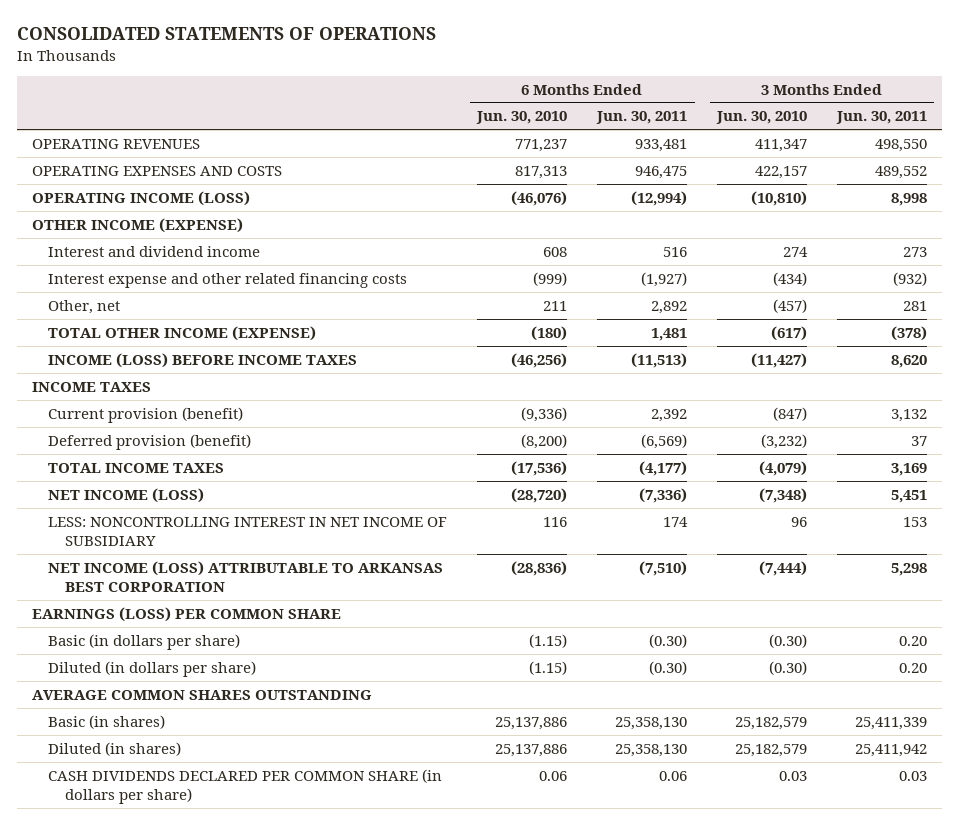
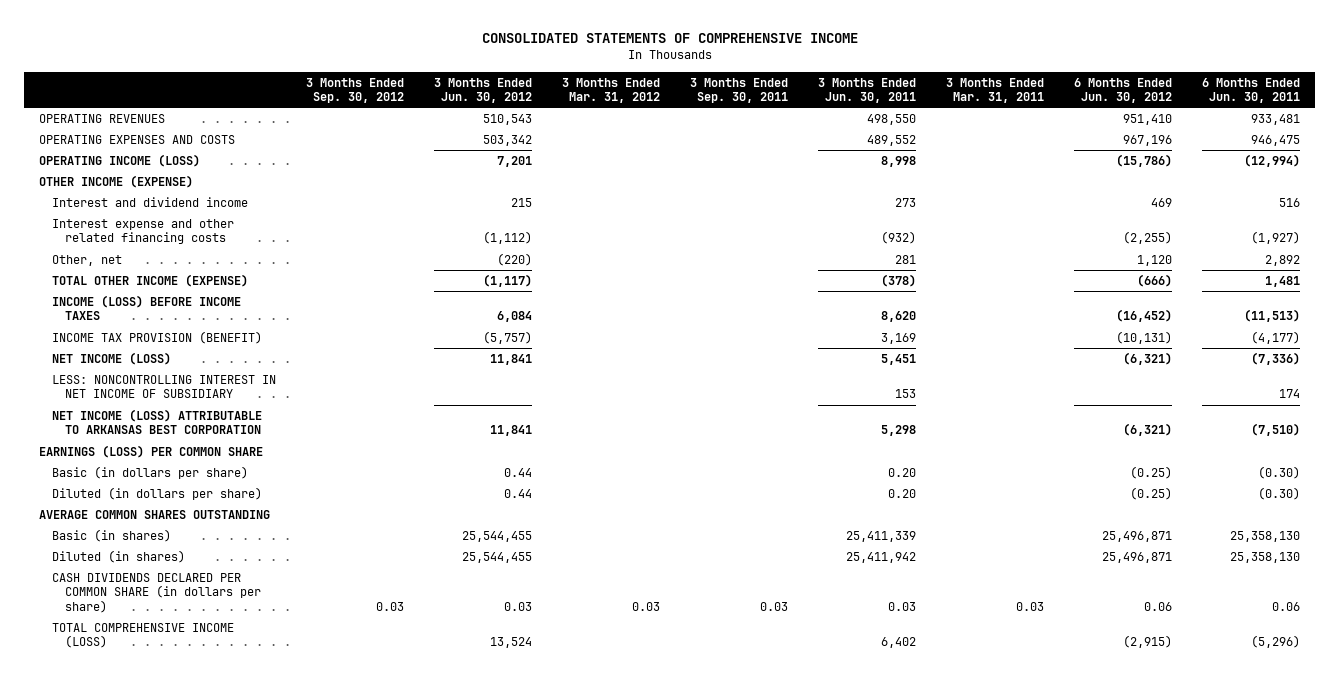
- CONSOLIDATED STATEMENTS OF OPERATIONS
+ CONSOLIDATED STATEMENTS OF COMPREHENSIVE INCOME
- | 6 Months Ended Jun. 30, 2010 | 6 Months Ended Jun. 30, 2011 | 3 Months Ended Jun. 30, 2010 | 3 Months Ended Jun. 30, 2011
+ | 3 Months Ended Sep. 30, 2012 | 3 Months Ended Jun. 30, 2012 | 3 Months Ended Mar. 31, 2012 | 3 Months Ended Sep. 30, 2011 | 3 Months Ended Jun. 30, 2011 | 3 Months Ended Mar. 31, 2011 | 6 Months Ended Jun. 30, 2012 | 6 Months Ended Jun. 30, 2011
- INCOME TAXES
- Current provision (benefit) | (9,336) | 2,392 | (847) | 3,132
- Deferred provision (benefit) | (8,200) | (6,569) | (3,232) | 37
- TOTAL INCOME TAXES | (17,536) | (4,177) | (4,079) | 3,169
+ INCOME TAX PROVISION (BENEFIT) | | (5,757) | | | 3,169 | | (10,131) | (4,177)
+ TOTAL COMPREHENSIVE INCOME (LOSS) | | 13,524 | | | 6,402 | | (2,915) | (5,296)

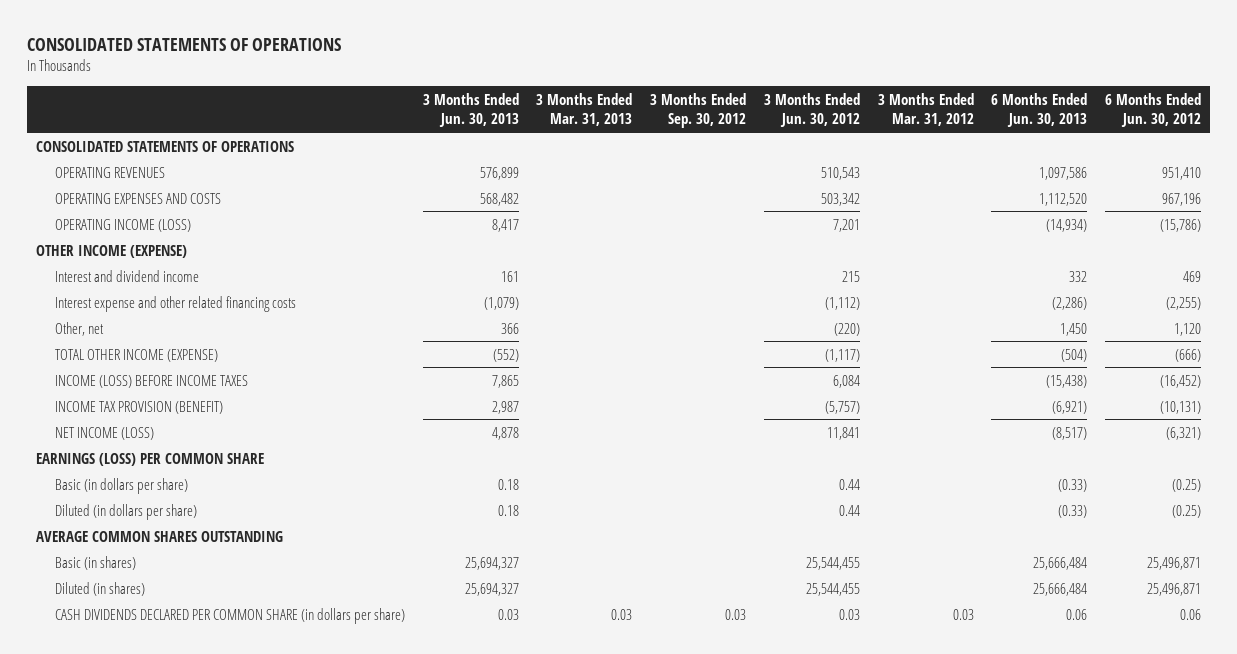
- CONSOLIDATED STATEMENTS OF COMPREHENSIVE INCOME
+ CONSOLIDATED STATEMENTS OF OPERATIONS
- | 3 Months Ended Sep. 30, 2012 | 3 Months Ended Jun. 30, 2012 | 3 Months Ended Mar. 31, 2012 | 3 Months Ended Sep. 30, 2011 | 3 Months Ended Jun. 30, 2011 | 3 Months Ended Mar. 31, 2011 | 6 Months Ended Jun. 30, 2012 | 6 Months Ended Jun. 30, 2011
+ | 3 Months Ended Jun. 30, 2013 | 3 Months Ended Mar. 31, 2013 | 3 Months Ended Sep. 30, 2012 | 3 Months Ended Jun. 30, 2012 | 3 Months Ended Mar. 31, 2012 | 6 Months Ended Jun. 30, 2013 | 6 Months Ended Jun. 30, 2012
+ CONSOLIDATED STATEMENTS OF OPERATIONS
- LESS: NONCONTROLLING INTEREST IN NET INCOME OF SUBSIDIARY | | | | | 153 | | | 174
- NET INCOME (LOSS) ATTRIBUTABLE TO ARKANSAS BEST CORPORATION | | 11,841 | | | 5,298 | | (6,321) | (7,510)
- TOTAL COMPREHENSIVE INCOME (LOSS) | | 13,524 | | | 6,402 | | (2,915) | (5,296)

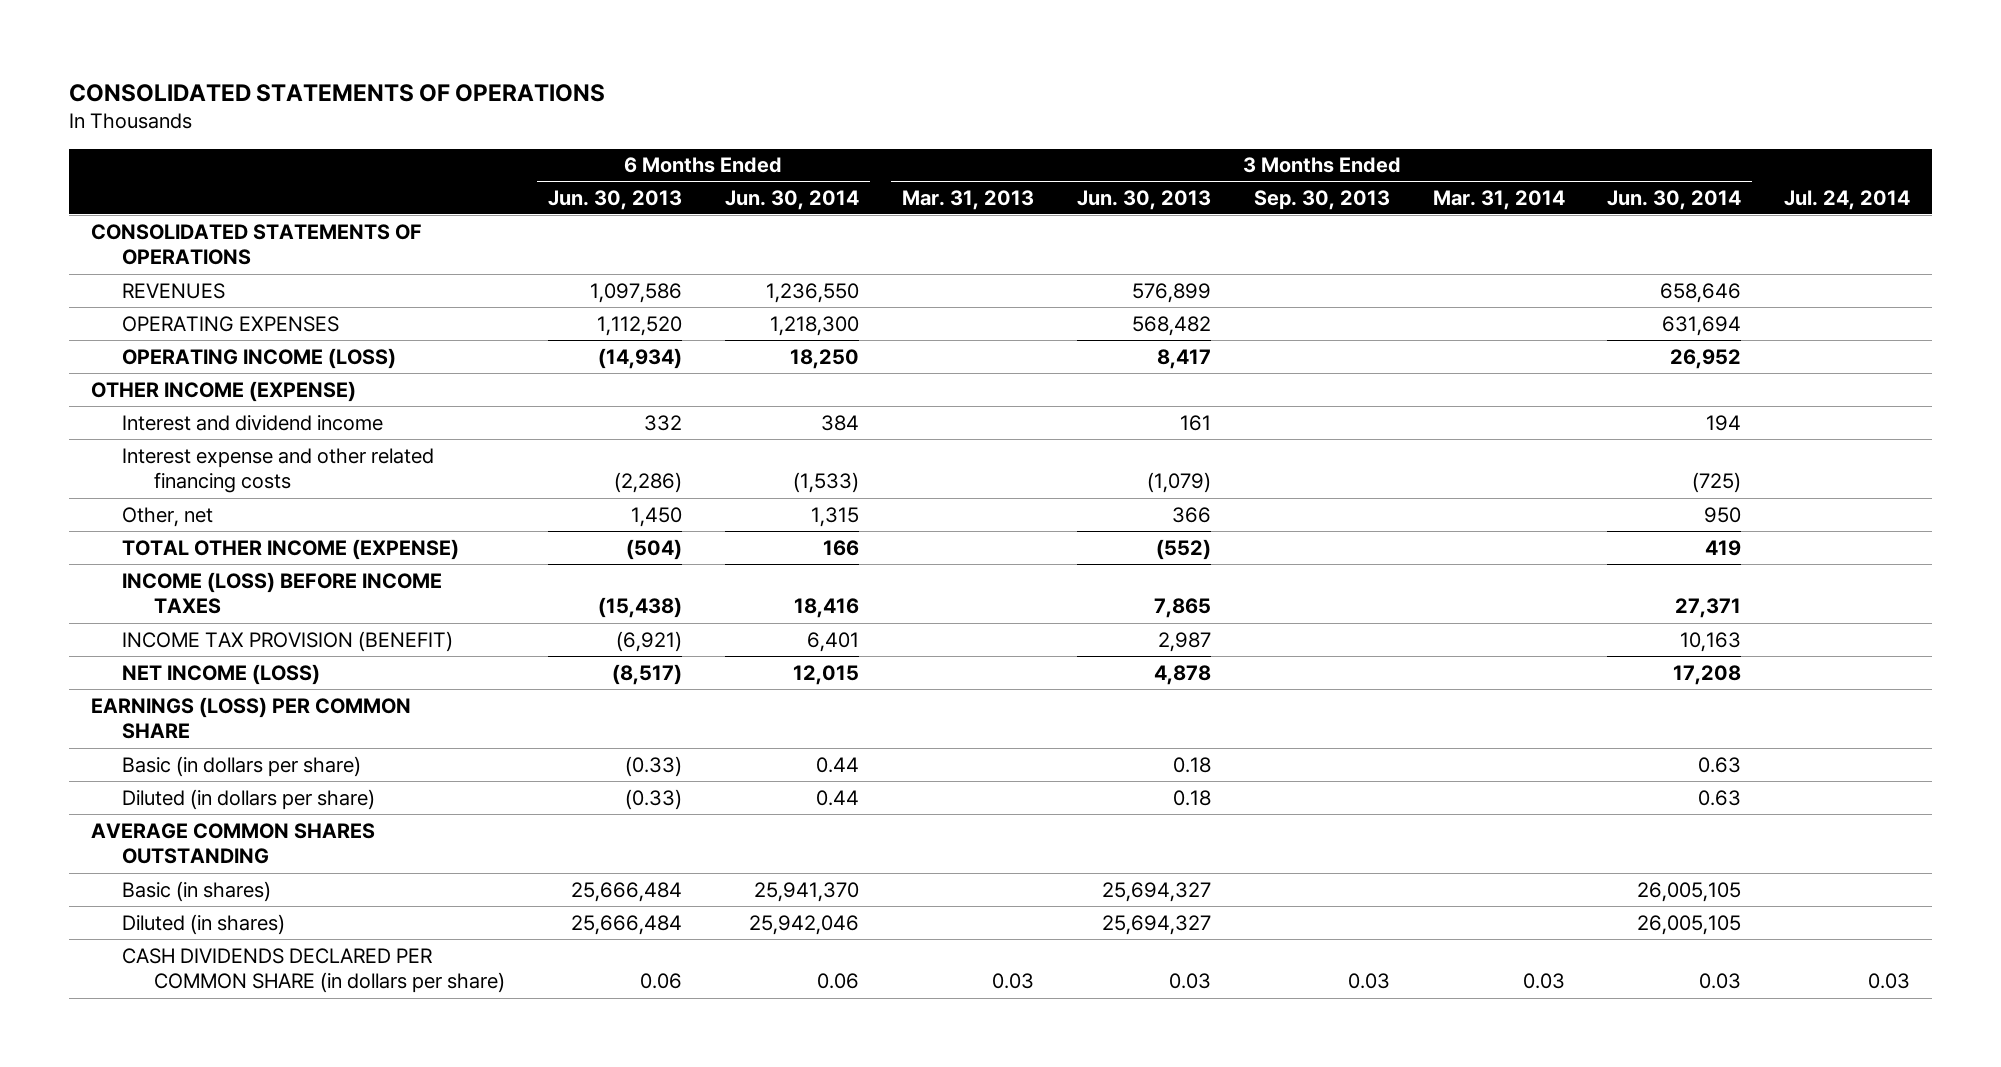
- | 3 Months Ended Jun. 30, 2013 | 3 Months Ended Mar. 31, 2013 | 3 Months Ended Sep. 30, 2012 | 3 Months Ended Jun. 30, 2012 | 3 Months Ended Mar. 31, 2012 | 6 Months Ended Jun. 30, 2013 | 6 Months Ended Jun. 30, 2012
+ | 6 Months Ended Jun. 30, 2013 | 6 Months Ended Jun. 30, 2014 | 3 Months Ended Mar. 31, 2013 | 3 Months Ended Jun. 30, 2013 | 3 Months Ended Sep. 30, 2013 | 3 Months Ended Mar. 31, 2014 | 3 Months Ended Jun. 30, 2014 | Jul. 24, 2014
- OPERATING REVENUES | 576,899 | | | 510,543 | | 1,097,586 | 951,410
- OPERATING EXPENSES AND COSTS | 568,482 | | | 503,342 | | 1,112,520 | 967,196
+ REVENUES | 1,097,586 | 1,236,550 | | 576,899 | | | 658,646 |
+ OPERATING EXPENSES | 1,112,520 | 1,218,300 | | 568,482 | | | 631,694 |

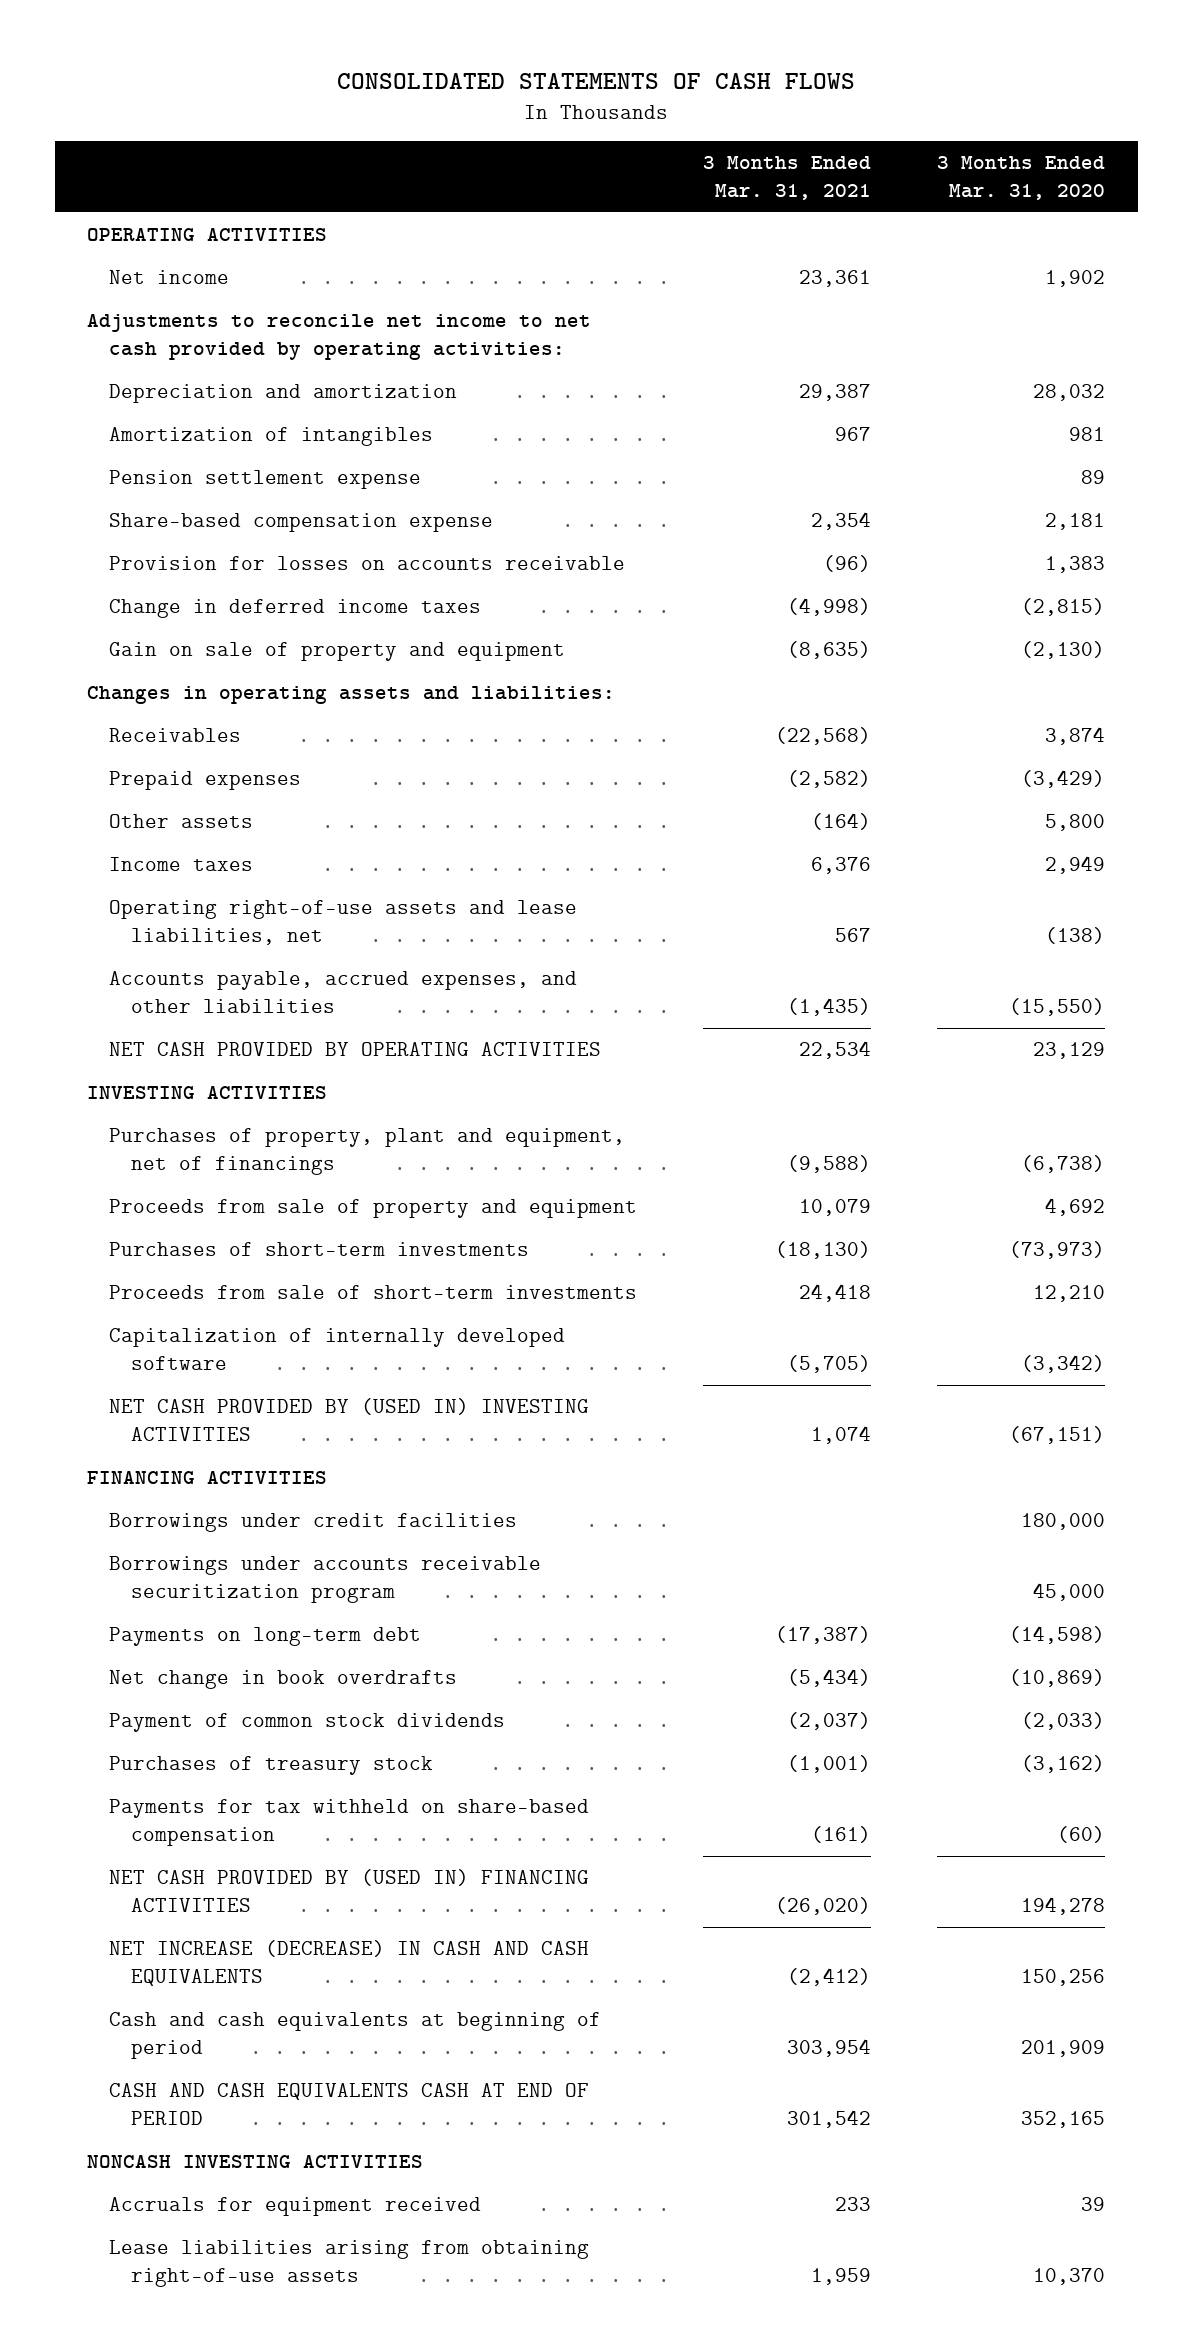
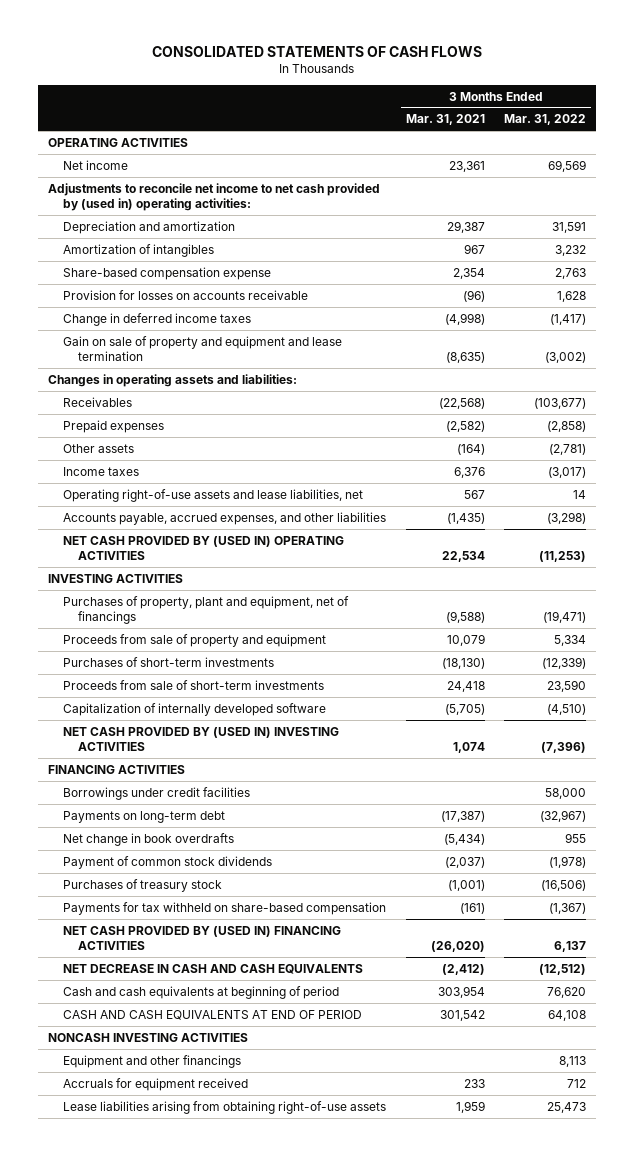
- | 3 Months Ended Mar. 31, 2021 | 3 Months Ended Mar. 31, 2020
+ | 3 Months Ended Mar. 31, 2021 | 3 Months Ended Mar. 31, 2022
- Adjustments to reconcile net income to net cash provided by operating activities:
+ Adjustments to reconcile net income to net cash provided by (used in) operating activities:
- Pension settlement expense | | 89
- Gain on sale of property and equipment | (8,635) | (2,130)
+ Gain on sale of property and equipment and lease termination | (8,635) | (3,002)
- NET CASH PROVIDED BY OPERATING ACTIVITIES | 22,534 | 23,129
+ NET CASH PROVIDED BY (USED IN) OPERATING ACTIVITIES | 22,534 | (11,253)
- Borrowings under accounts receivable securitization program | | 45,000
- NET INCREASE (DECREASE) IN CASH AND CASH EQUIVALENTS | (2,412) | 150,256
+ NET DECREASE IN CASH AND CASH EQUIVALENTS | (2,412) | (12,512)
- CASH AND CASH EQUIVALENTS CASH AT END OF PERIOD | 301,542 | 352,165
+ CASH AND CASH EQUIVALENTS AT END OF PERIOD | 301,542 | 64,108
+ Equipment and other financings | | 8,113

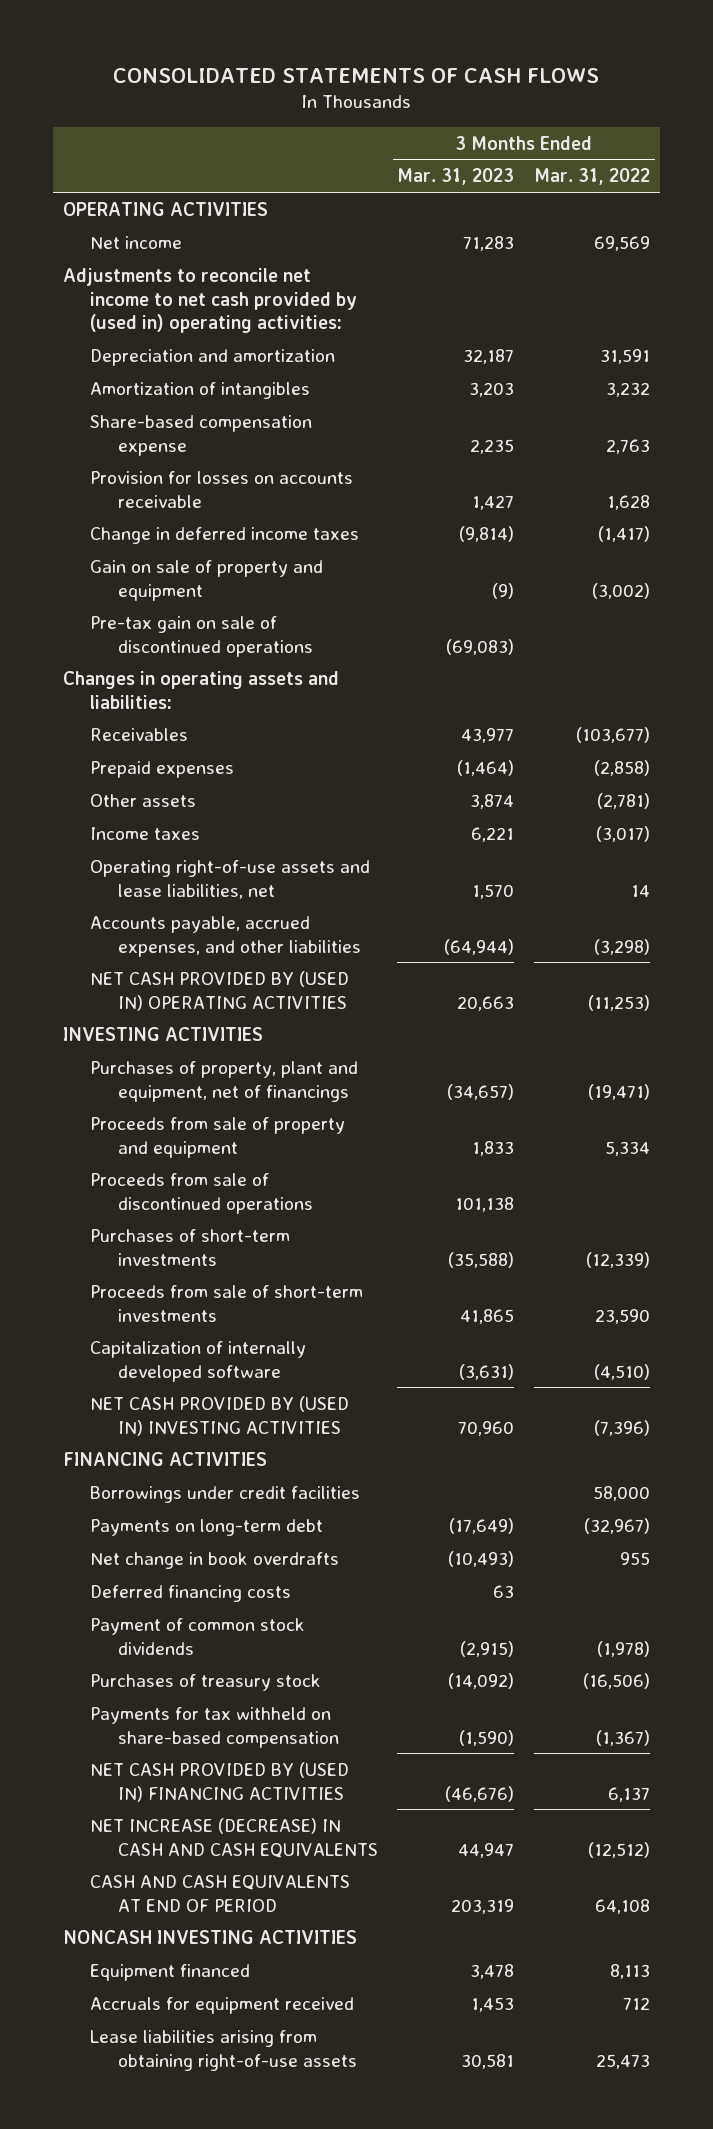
- | 3 Months Ended Mar. 31, 2021 | 3 Months Ended Mar. 31, 2022
+ | 3 Months Ended Mar. 31, 2023 | 3 Months Ended Mar. 31, 2022
- Gain on sale of property and equipment and lease termination | (8,635) | (3,002)
+ Gain on sale of property and equipment | (9) | (3,002)
+ Pre-tax gain on sale of discontinued operations | (69,083) |
+ Proceeds from sale of discontinued operations | 101,138 |
+ Deferred financing costs | 63 |
- NET DECREASE IN CASH AND CASH EQUIVALENTS | (2,412) | (12,512)
- Cash and cash equivalents at beginning of period | 303,954 | 76,620
+ NET INCREASE (DECREASE) IN CASH AND CASH EQUIVALENTS | 44,947 | (12,512)
- Equipment and other financings | | 8,113
+ Equipment financed | 3,478 | 8,113

